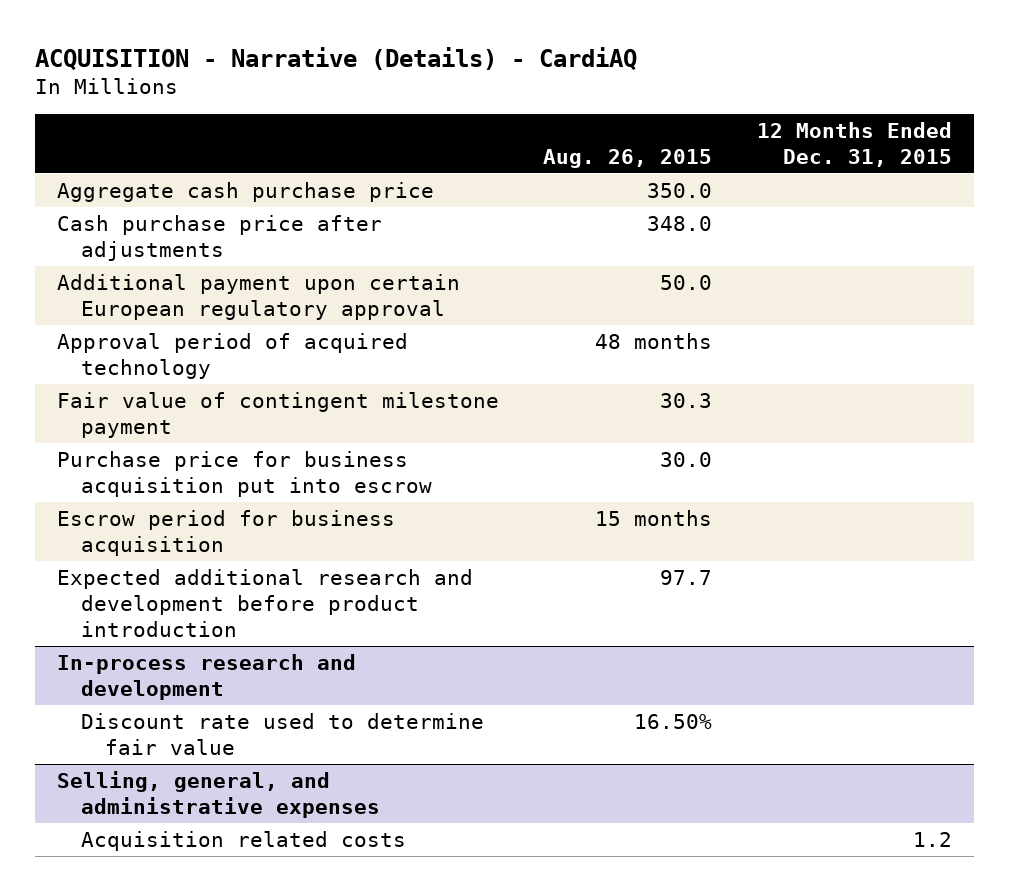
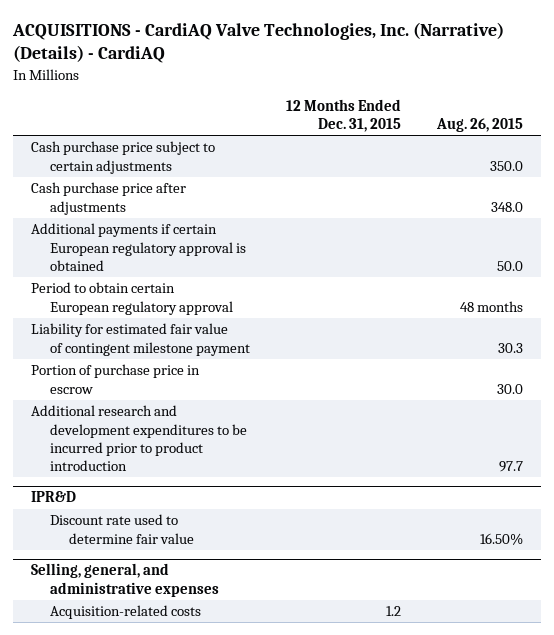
- ACQUISITION - Narrative (Details) - CardiAQ
+ ACQUISITIONS - CardiAQ Valve Technologies, Inc. (Narrative) (Details) - CardiAQ
- | Aug. 26, 2015 | 12 Months Ended Dec. 31, 2015
+ | 12 Months Ended Dec. 31, 2015 | Aug. 26, 2015
- Aggregate cash purchase price | 350.0 |
+ Cash purchase price subject to certain adjustments | | 350.0
- Additional payment upon certain European regulatory approval | 50.0 |
- Approval period of acquired technology | 48 months |
- Fair value of contingent milestone payment | 30.3 |
- Purchase price for business acquisition put into escrow | 30.0 |
- Escrow period for business acquisition | 15 months |
- Expected additional research and development before product introduction | 97.7 |
- In-process research and development
+ Additional payments if certain European regulatory approval is obtained | | 50.0
+ Period to obtain certain European regulatory approval | | 48 months
+ Liability for estimated fair value of contingent milestone payment | | 30.3
+ Portion of purchase price in escrow | | 30.0
+ Additional research and development expenditures to be incurred prior to product introduction | | 97.7
+ IPR&D
@ Selling, general, and administrative expenses
- Acquisition related costs | | 1.2
+ Acquisition-related costs | 1.2 |

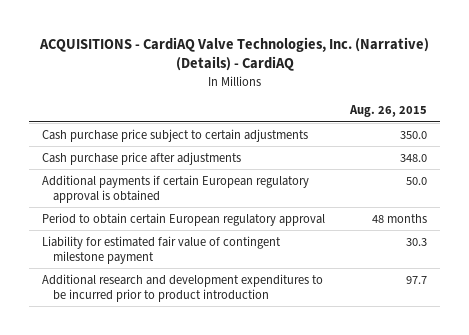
- | 12 Months Ended Dec. 31, 2015 | Aug. 26, 2015
+ | Aug. 26, 2015
- Portion of purchase price in escrow | | 30.0
- IPR&D
- Discount rate used to determine fair value | | 16.50%
- Selling, general, and administrative expenses
- Acquisition-related costs | 1.2 |

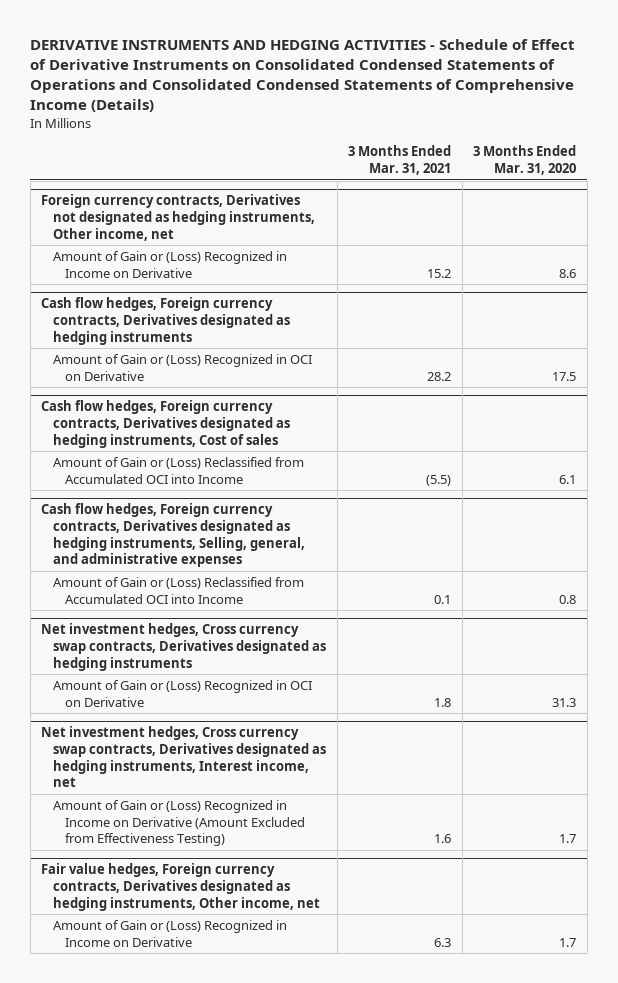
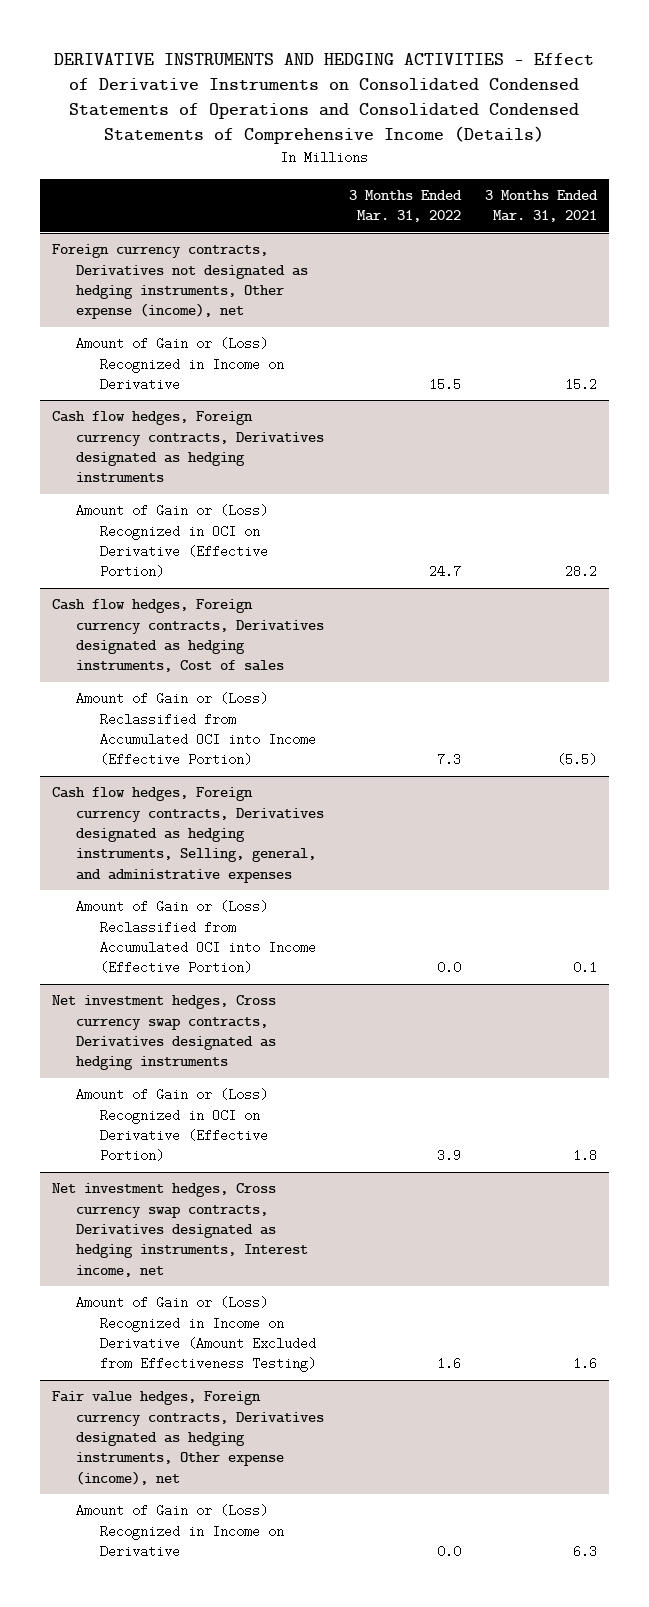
- DERIVATIVE INSTRUMENTS AND HEDGING ACTIVITIES - Schedule of Effect of Derivative Instruments on Consolidated Condensed Statements of Operations and Consolidated Condensed Statements of Comprehensive Income (Details)
+ DERIVATIVE INSTRUMENTS AND HEDGING ACTIVITIES - Effect of Derivative Instruments on Consolidated Condensed Statements of Operations and Consolidated Condensed Statements of Comprehensive Income (Details)
- | 3 Months Ended Mar. 31, 2021 | 3 Months Ended Mar. 31, 2020
+ | 3 Months Ended Mar. 31, 2022 | 3 Months Ended Mar. 31, 2021
- Foreign currency contracts, Derivatives not designated as hedging instruments, Other income, net
+ Foreign currency contracts, Derivatives not designated as hedging instruments, Other expense (income), net
@ Cash flow hedges, Foreign currency contracts, Derivatives designated as hedging instruments
- Amount of Gain or (Loss) Recognized in OCI on Derivative | 28.2 | 17.5
+ Amount of Gain or (Loss) Recognized in OCI on Derivative (Effective Portion) | 24.7 | 28.2
@ Cash flow hedges, Foreign currency contracts, Derivatives designated as hedging instruments, Cost of sales
- Amount of Gain or (Loss) Reclassified from Accumulated OCI into Income | (5.5) | 6.1
+ Amount of Gain or (Loss) Reclassified from Accumulated OCI into Income (Effective Portion) | 7.3 | (5.5)
@ Cash flow hedges, Foreign currency contracts, Derivatives designated as hedging instruments, Selling, general, and administrative expenses
- Amount of Gain or (Loss) Reclassified from Accumulated OCI into Income | 0.1 | 0.8
+ Amount of Gain or (Loss) Reclassified from Accumulated OCI into Income (Effective Portion) | 0.0 | 0.1
@ Net investment hedges, Cross currency swap contracts, Derivatives designated as hedging instruments
- Amount of Gain or (Loss) Recognized in OCI on Derivative | 1.8 | 31.3
+ Amount of Gain or (Loss) Recognized in OCI on Derivative (Effective Portion) | 3.9 | 1.8
- Fair value hedges, Foreign currency contracts, Derivatives designated as hedging instruments, Other income, net
+ Fair value hedges, Foreign currency contracts, Derivatives designated as hedging instruments, Other expense (income), net

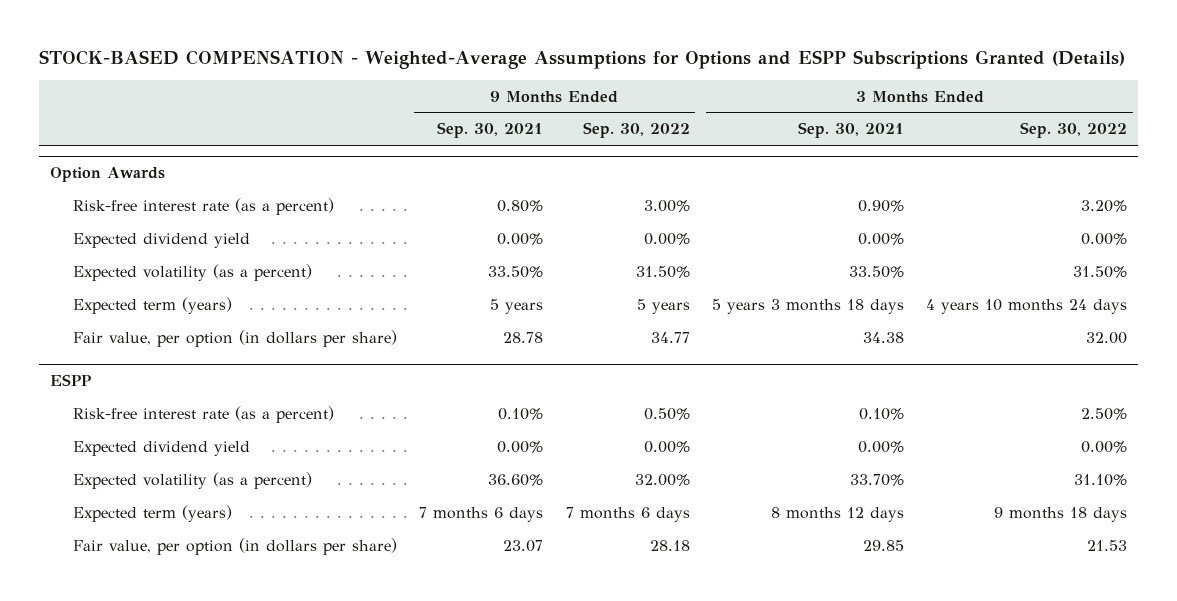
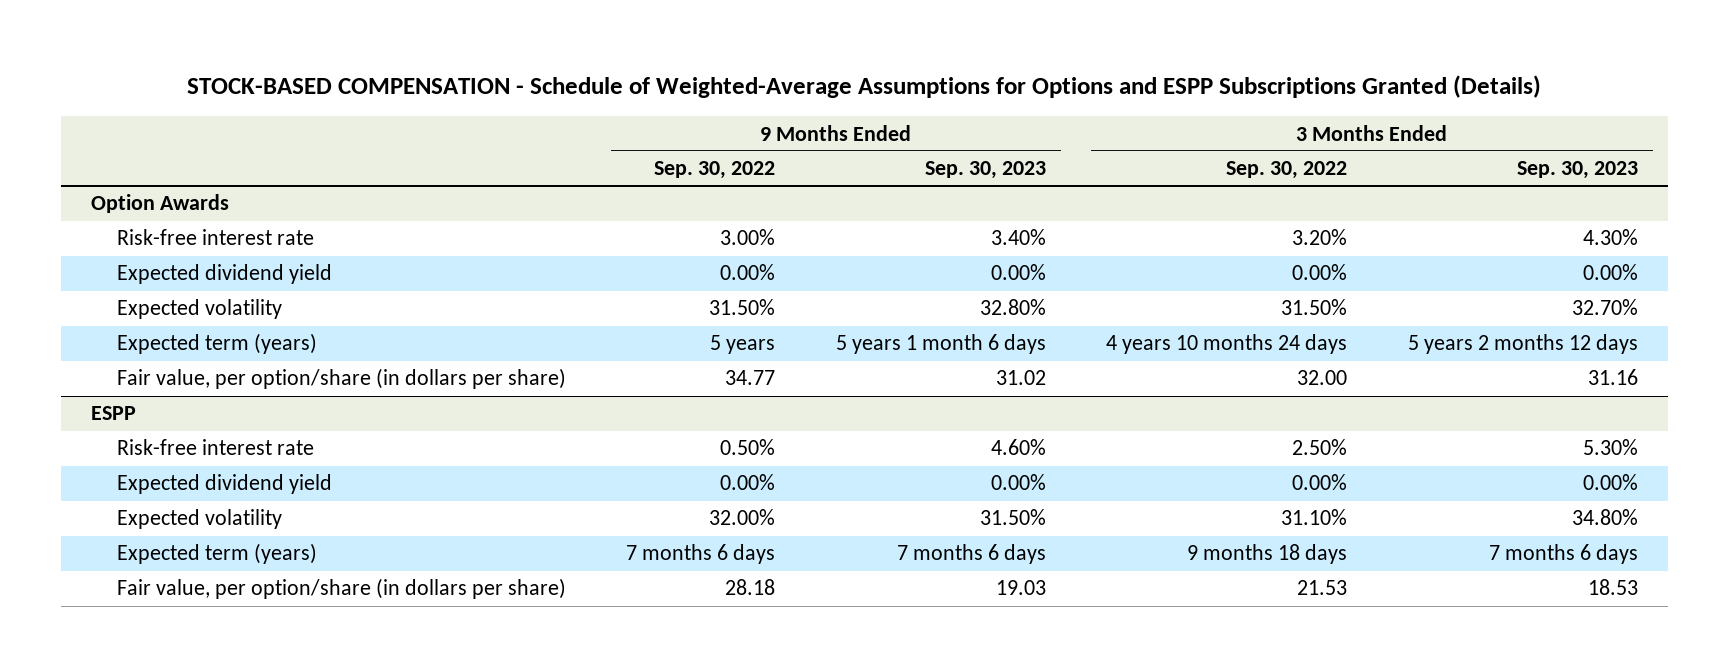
- STOCK-BASED COMPENSATION - Weighted-Average Assumptions for Options and ESPP Subscriptions Granted (Details)
+ STOCK-BASED COMPENSATION - Schedule of Weighted-Average Assumptions for Options and ESPP Subscriptions Granted (Details)
- | 9 Months Ended Sep. 30, 2021 | 9 Months Ended Sep. 30, 2022 | 3 Months Ended Sep. 30, 2021 | 3 Months Ended Sep. 30, 2022
+ | 9 Months Ended Sep. 30, 2022 | 9 Months Ended Sep. 30, 2023 | 3 Months Ended Sep. 30, 2022 | 3 Months Ended Sep. 30, 2023
@ Option Awards
- Risk-free interest rate (as a percent) | 0.80% | 3.00% | 0.90% | 3.20%
+ Risk-free interest rate | 3.00% | 3.40% | 3.20% | 4.30%
- Expected volatility (as a percent) | 33.50% | 31.50% | 33.50% | 31.50%
+ Expected volatility | 31.50% | 32.80% | 31.50% | 32.70%
- Fair value, per option (in dollars per share) | 28.78 | 34.77 | 34.38 | 32.00
+ Fair value, per option/share (in dollars per share) | 34.77 | 31.02 | 32.00 | 31.16
@ ESPP
- Risk-free interest rate (as a percent) | 0.10% | 0.50% | 0.10% | 2.50%
+ Risk-free interest rate | 0.50% | 4.60% | 2.50% | 5.30%
- Expected volatility (as a percent) | 36.60% | 32.00% | 33.70% | 31.10%
+ Expected volatility | 32.00% | 31.50% | 31.10% | 34.80%
- Fair value, per option (in dollars per share) | 23.07 | 28.18 | 29.85 | 21.53
+ Fair value, per option/share (in dollars per share) | 28.18 | 19.03 | 21.53 | 18.53

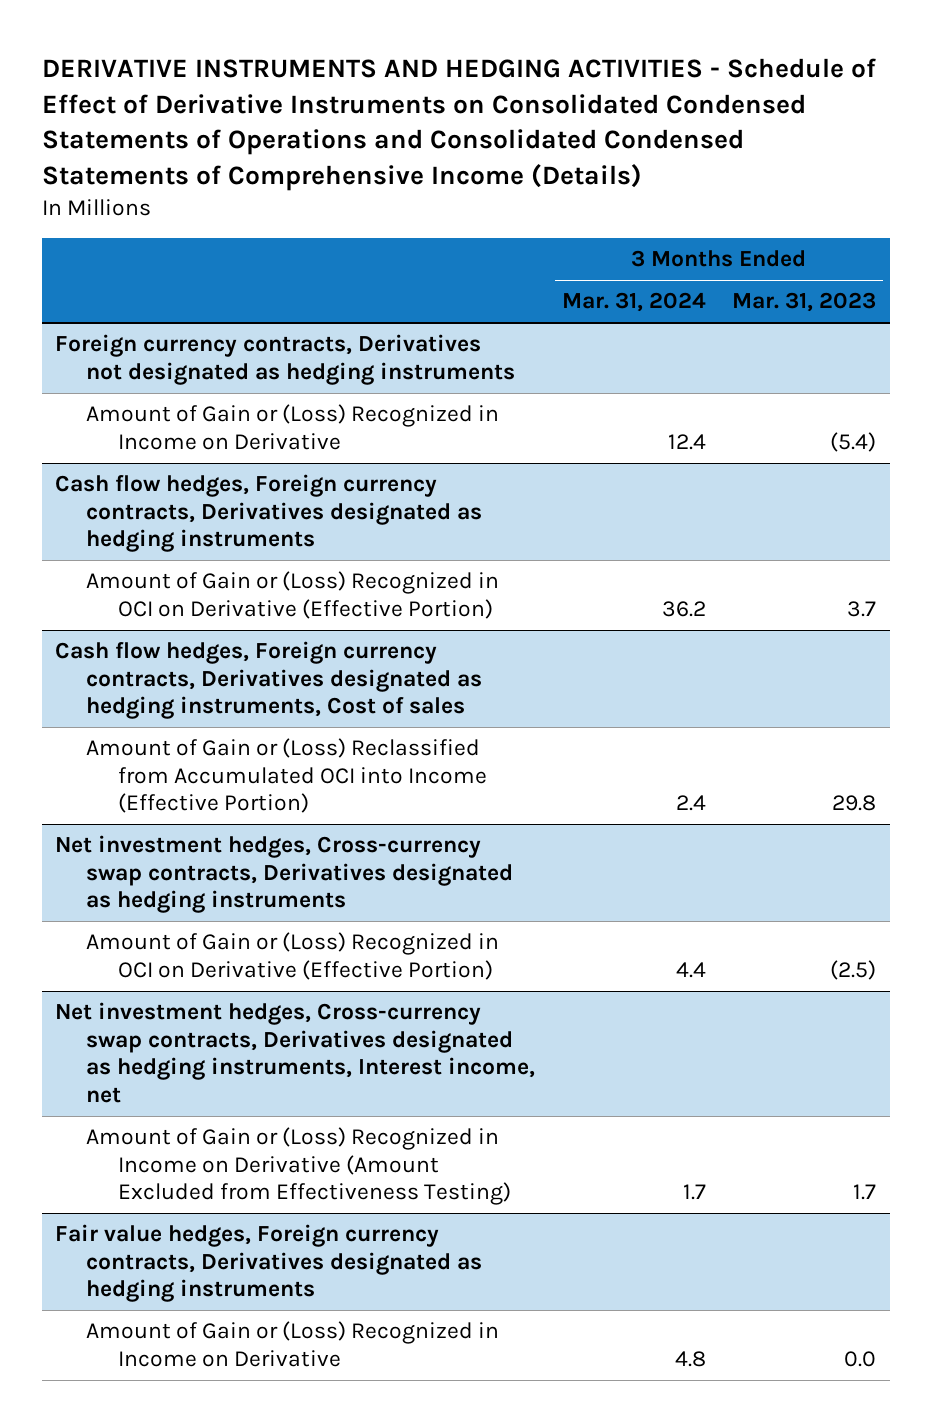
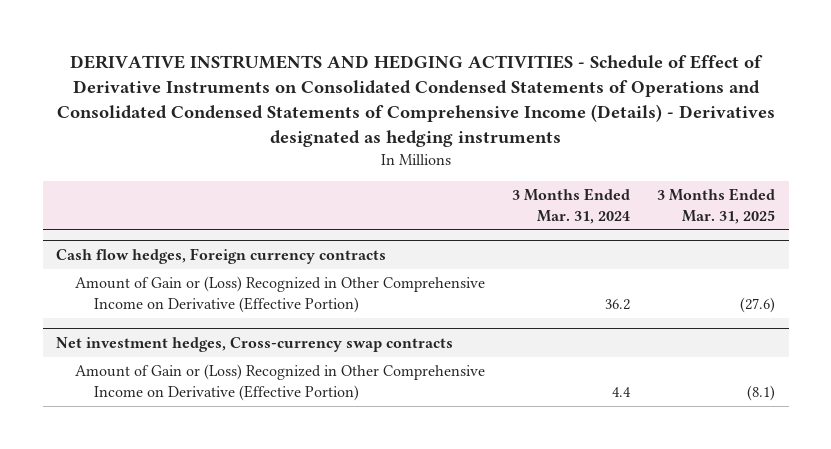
- DERIVATIVE INSTRUMENTS AND HEDGING ACTIVITIES - Schedule of Effect of Derivative Instruments on Consolidated Condensed Statements of Operations and Consolidated Condensed Statements of Comprehensive Income (Details)
+ DERIVATIVE INSTRUMENTS AND HEDGING ACTIVITIES - Schedule of Effect of Derivative Instruments on Consolidated Condensed Statements of Operations and Consolidated Condensed Statements of Comprehensive Income (Details) - Derivatives designated as hedging instruments
- | 3 Months Ended Mar. 31, 2024 | 3 Months Ended Mar. 31, 2023
+ | 3 Months Ended Mar. 31, 2024 | 3 Months Ended Mar. 31, 2025
- Foreign currency contracts, Derivatives not designated as hedging instruments
- Amount of Gain or (Loss) Recognized in Income on Derivative | 12.4 | (5.4)
- Cash flow hedges, Foreign currency contracts, Derivatives designated as hedging instruments
- Amount of Gain or (Loss) Recognized in OCI on Derivative (Effective Portion) | 36.2 | 3.7
- Cash flow hedges, Foreign currency contracts, Derivatives designated as hedging instruments, Cost of sales
- Amount of Gain or (Loss) Reclassified from Accumulated OCI into Income (Effective Portion) | 2.4 | 29.8
- Net investment hedges, Cross-currency swap contracts, Derivatives designated as hedging instruments
- Amount of Gain or (Loss) Recognized in OCI on Derivative (Effective Portion) | 4.4 | (2.5)
- Net investment hedges, Cross-currency swap contracts, Derivatives designated as hedging instruments, Interest income, net
- Amount of Gain or (Loss) Recognized in Income on Derivative (Amount Excluded from Effectiveness Testing) | 1.7 | 1.7
- Fair value hedges, Foreign currency contracts, Derivatives designated as hedging instruments
- Amount of Gain or (Loss) Recognized in Income on Derivative | 4.8 | 0.0
+ Cash flow hedges, Foreign currency contracts
+ Amount of Gain or (Loss) Recognized in Other Comprehensive Income on Derivative (Effective Portion) | 36.2 | (27.6)
+ Net investment hedges, Cross-currency swap contracts
+ Amount of Gain or (Loss) Recognized in Other Comprehensive Income on Derivative (Effective Portion) | 4.4 | (8.1)

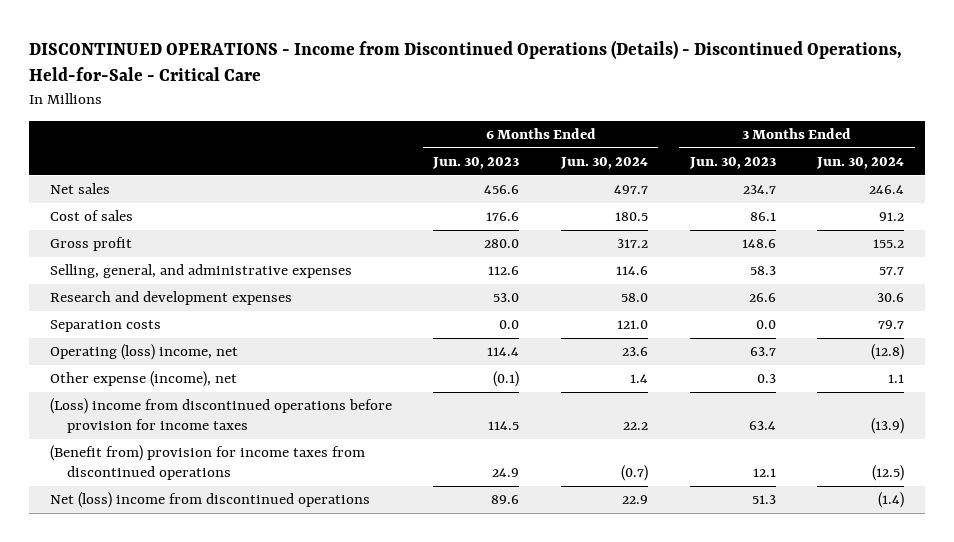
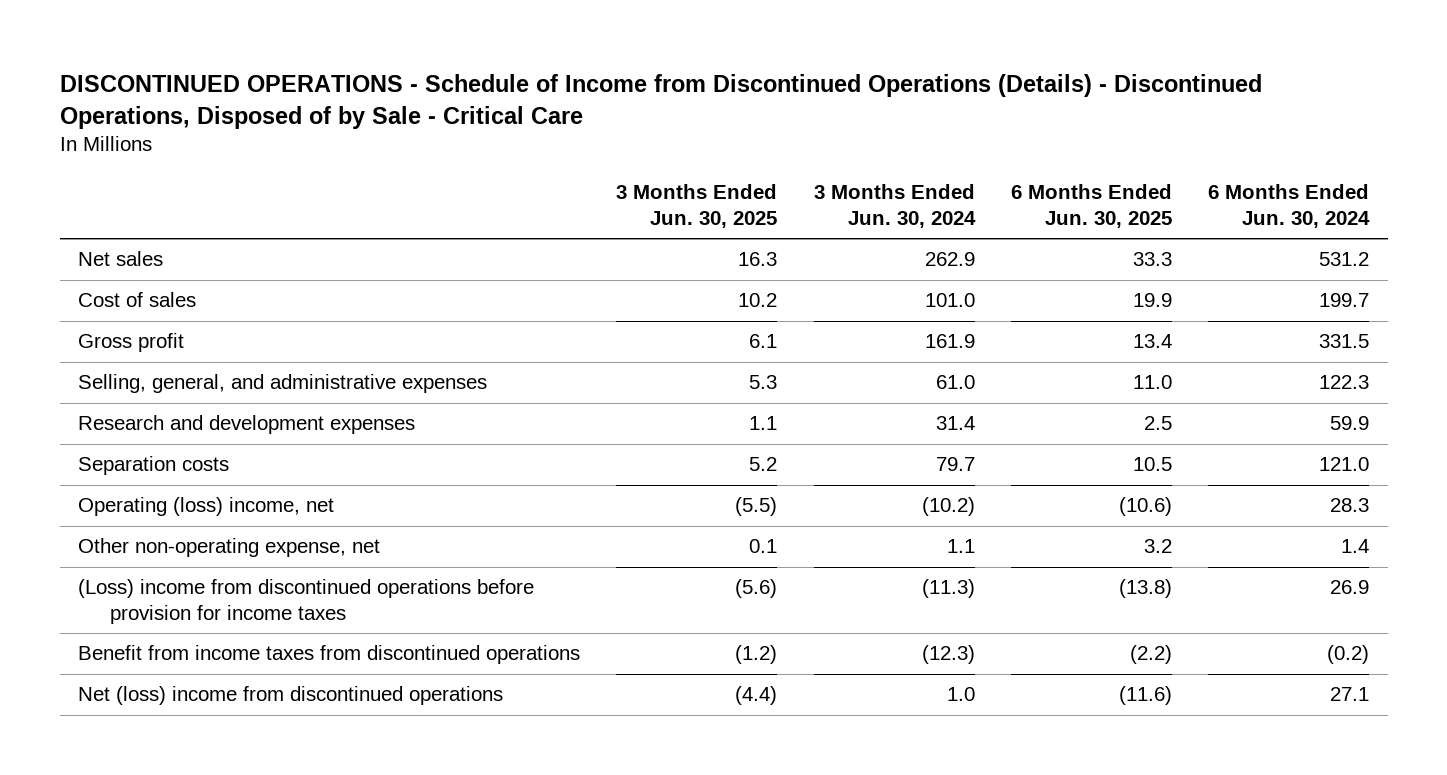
- DISCONTINUED OPERATIONS - Income from Discontinued Operations (Details) - Discontinued Operations, Held-for-Sale - Critical Care
+ DISCONTINUED OPERATIONS - Schedule of Income from Discontinued Operations (Details) - Discontinued Operations, Disposed of by Sale - Critical Care
- | 6 Months Ended Jun. 30, 2023 | 6 Months Ended Jun. 30, 2024 | 3 Months Ended Jun. 30, 2023 | 3 Months Ended Jun. 30, 2024
+ | 3 Months Ended Jun. 30, 2025 | 3 Months Ended Jun. 30, 2024 | 6 Months Ended Jun. 30, 2025 | 6 Months Ended Jun. 30, 2024
- Net sales | 456.6 | 497.7 | 234.7 | 246.4
- Cost of sales | 176.6 | 180.5 | 86.1 | 91.2
- Gross profit | 280.0 | 317.2 | 148.6 | 155.2
- Selling, general, and administrative expenses | 112.6 | 114.6 | 58.3 | 57.7
- Research and development expenses | 53.0 | 58.0 | 26.6 | 30.6
+ Net sales | 16.3 | 262.9 | 33.3 | 531.2
+ Cost of sales | 10.2 | 101.0 | 19.9 | 199.7
+ Gross profit | 6.1 | 161.9 | 13.4 | 331.5
+ Selling, general, and administrative expenses | 5.3 | 61.0 | 11.0 | 122.3
+ Research and development expenses | 1.1 | 31.4 | 2.5 | 59.9
- Operating (loss) income, net | 114.4 | 23.6 | 63.7 | (12.8)
- Other expense (income), net | (0.1) | 1.4 | 0.3 | 1.1
- (Loss) income from discontinued operations before provision for income taxes | 114.5 | 22.2 | 63.4 | (13.9)
- (Benefit from) provision for income taxes from discontinued operations | 24.9 | (0.7) | 12.1 | (12.5)
- Net (loss) income from discontinued operations | 89.6 | 22.9 | 51.3 | (1.4)
+ Operating (loss) income, net | (5.5) | (10.2) | (10.6) | 28.3
+ Other non-operating expense, net | 0.1 | 1.1 | 3.2 | 1.4
+ (Loss) income from discontinued operations before provision for income taxes | (5.6) | (11.3) | (13.8) | 26.9
+ Benefit from income taxes from discontinued operations | (1.2) | (12.3) | (2.2) | (0.2)
+ Net (loss) income from discontinued operations | (4.4) | 1.0 | (11.6) | 27.1

